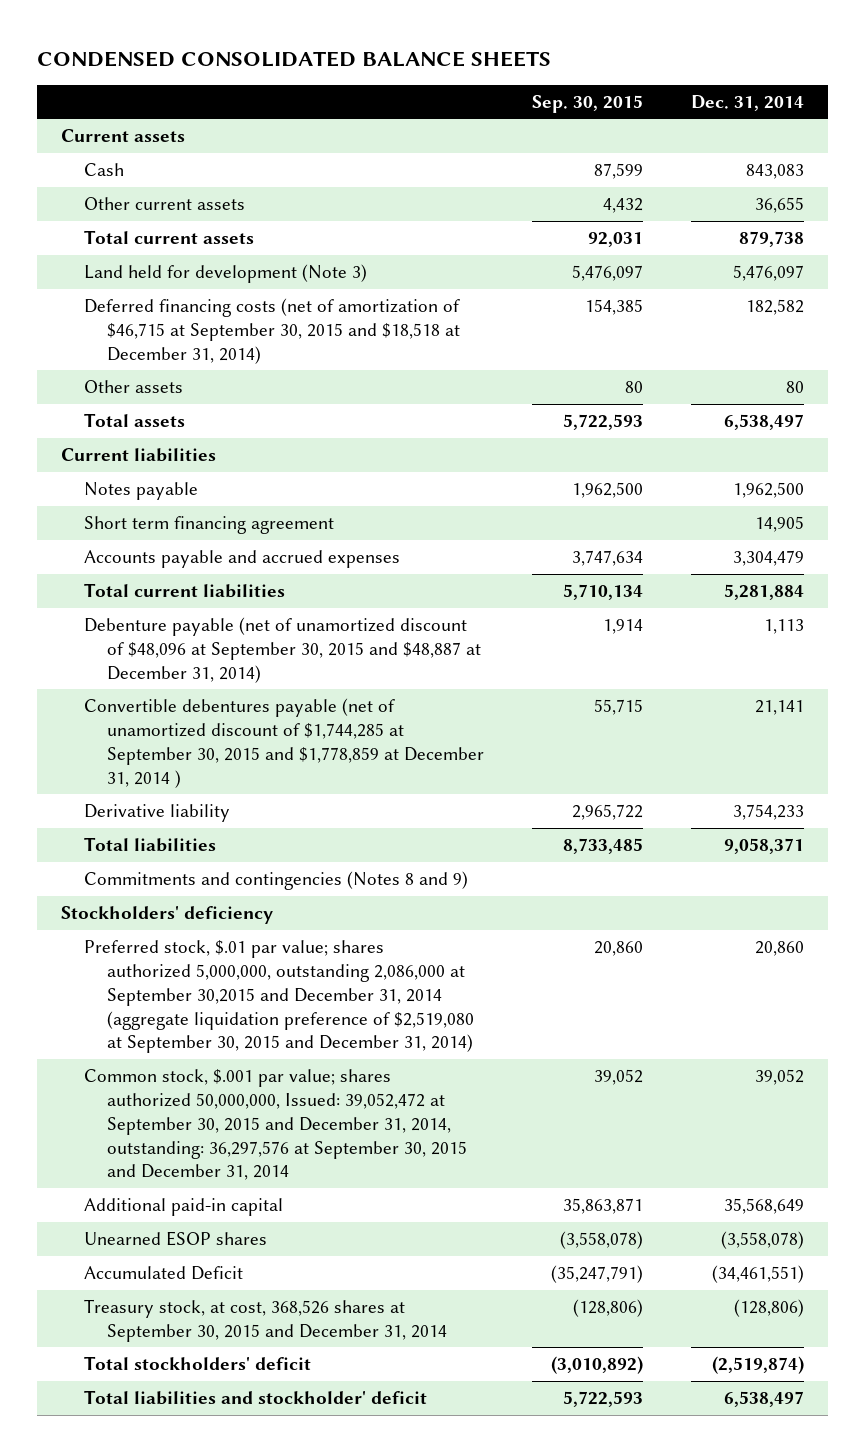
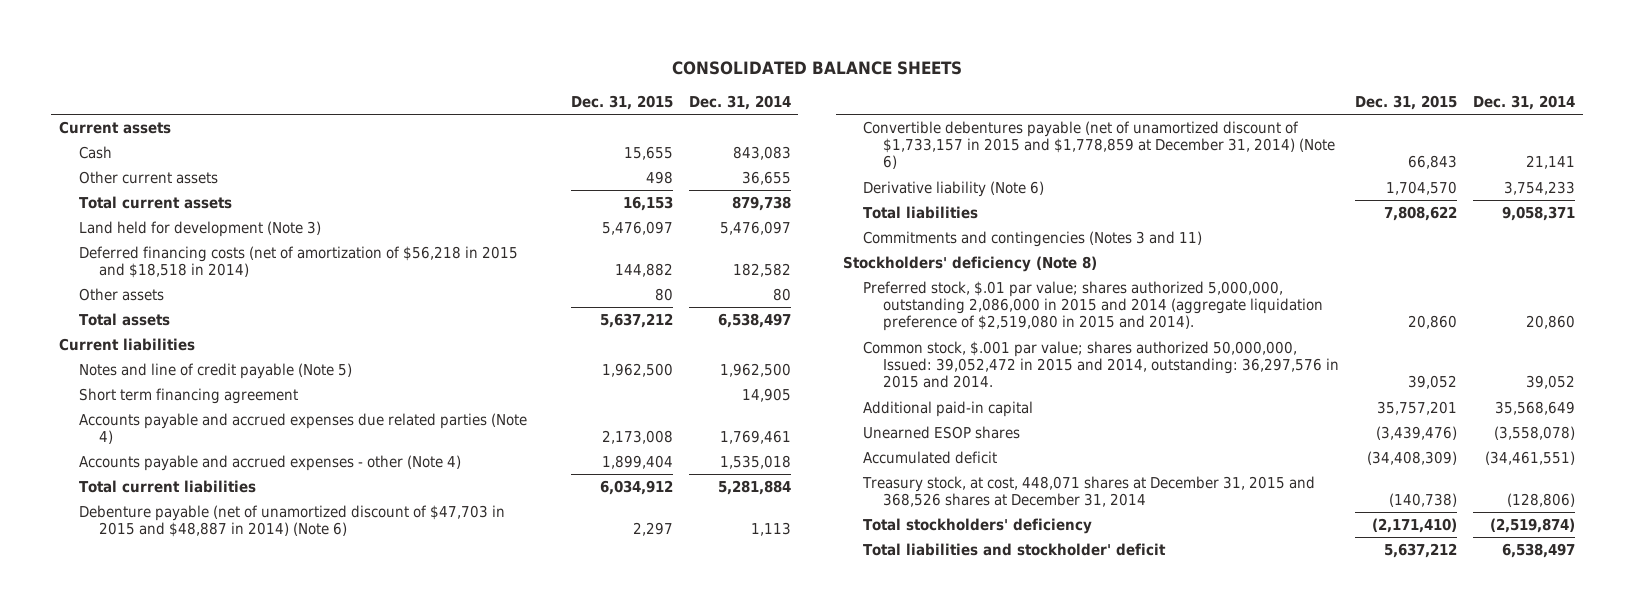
- CONDENSED CONSOLIDATED BALANCE SHEETS
+ CONSOLIDATED BALANCE SHEETS
- | Sep. 30, 2015 | Dec. 31, 2014
+ | Dec. 31, 2015 | Dec. 31, 2014
- Deferred financing costs (net of amortization of $46,715 at September 30, 2015 and $18,518 at December 31, 2014) | 154,385 | 182,582
+ Deferred financing costs (net of amortization of $56,218 in 2015 and $18,518 in 2014) | 144,882 | 182,582
- Notes payable | 1,962,500 | 1,962,500
+ Notes and line of credit payable (Note 5) | 1,962,500 | 1,962,500
- Accounts payable and accrued expenses | 3,747,634 | 3,304,479
+ Accounts payable and accrued expenses due related parties (Note 4) | 2,173,008 | 1,769,461
+ Accounts payable and accrued expenses - other (Note 4) | 1,899,404 | 1,535,018
- Debenture payable (net of unamortized discount of $48,096 at September 30, 2015 and $48,887 at December 31, 2014) | 1,914 | 1,113
- Convertible debentures payable (net of unamortized discount of $1,744,285 at September 30, 2015 and $1,778,859 at December 31, 2014 ) | 55,715 | 21,141
- Derivative liability | 2,965,722 | 3,754,233
+ Debenture payable (net of unamortized discount of $47,703 in 2015 and $48,887 in 2014) (Note 6) | 2,297 | 1,113
+ Convertible debentures payable (net of unamortized discount of $1,733,157 in 2015 and $1,778,859 at December 31, 2014) (Note 6) | 66,843 | 21,141
+ Derivative liability (Note 6) | 1,704,570 | 3,754,233
- Commitments and contingencies (Notes 8 and 9)
- Stockholders' deficiency
- Preferred stock, $.01 par value; shares authorized 5,000,000, outstanding 2,086,000 at September 30,2015 and December 31, 2014 (aggregate liquidation preference of $2,519,080 at September 30, 2015 and December 31, 2014) | 20,860 | 20,860
- Common stock, $.001 par value; shares authorized 50,000,000, Issued: 39,052,472 at September 30, 2015 and December 31, 2014, outstanding: 36,297,576 at September 30, 2015 and December 31, 2014 | 39,052 | 39,052
+ Commitments and contingencies (Notes 3 and 11)
+ Stockholders' deficiency (Note 8)
+ Preferred stock, $.01 par value; shares authorized 5,000,000, outstanding 2,086,000 in 2015 and 2014 (aggregate liquidation preference of $2,519,080 in 2015 and 2014). | 20,860 | 20,860
+ Common stock, $.001 par value; shares authorized 50,000,000, Issued: 39,052,472 in 2015 and 2014, outstanding: 36,297,576 in 2015 and 2014. | 39,052 | 39,052
- Accumulated Deficit | (35,247,791) | (34,461,551)
- Treasury stock, at cost, 368,526 shares at September 30, 2015 and December 31, 2014 | (128,806) | (128,806)
- Total stockholders' deficit | (3,010,892) | (2,519,874)
+ Accumulated deficit | (34,408,309) | (34,461,551)
+ Treasury stock, at cost, 448,071 shares at December 31, 2015 and 368,526 shares at December 31, 2014 | (140,738) | (128,806)
+ Total stockholders' deficiency | (2,171,410) | (2,519,874)

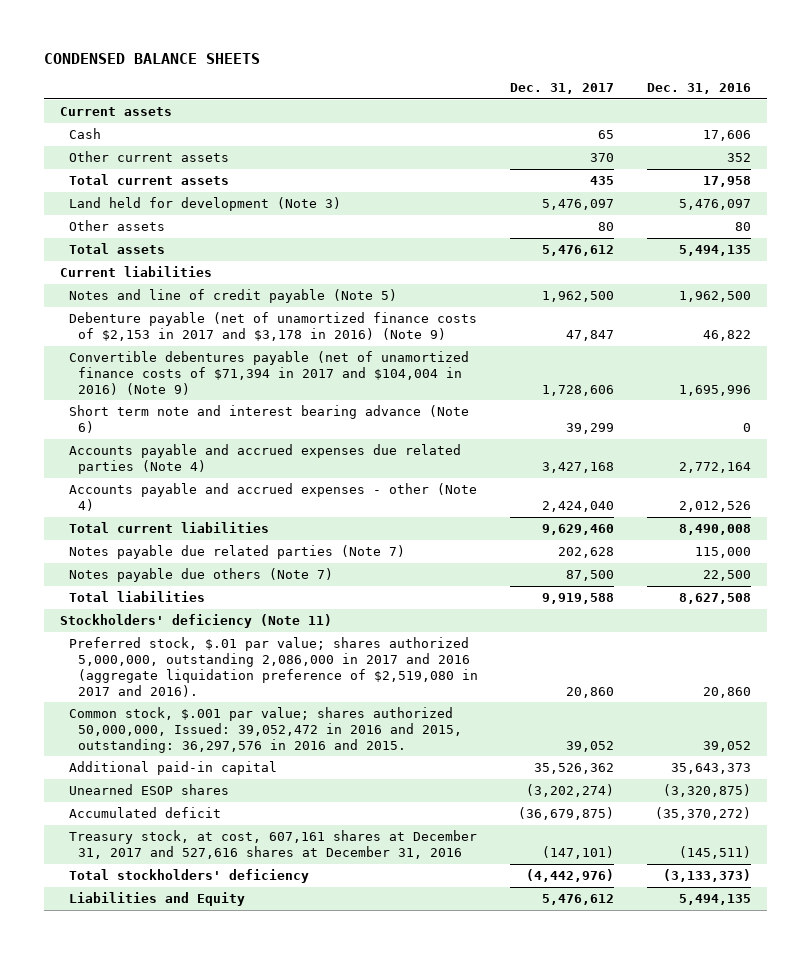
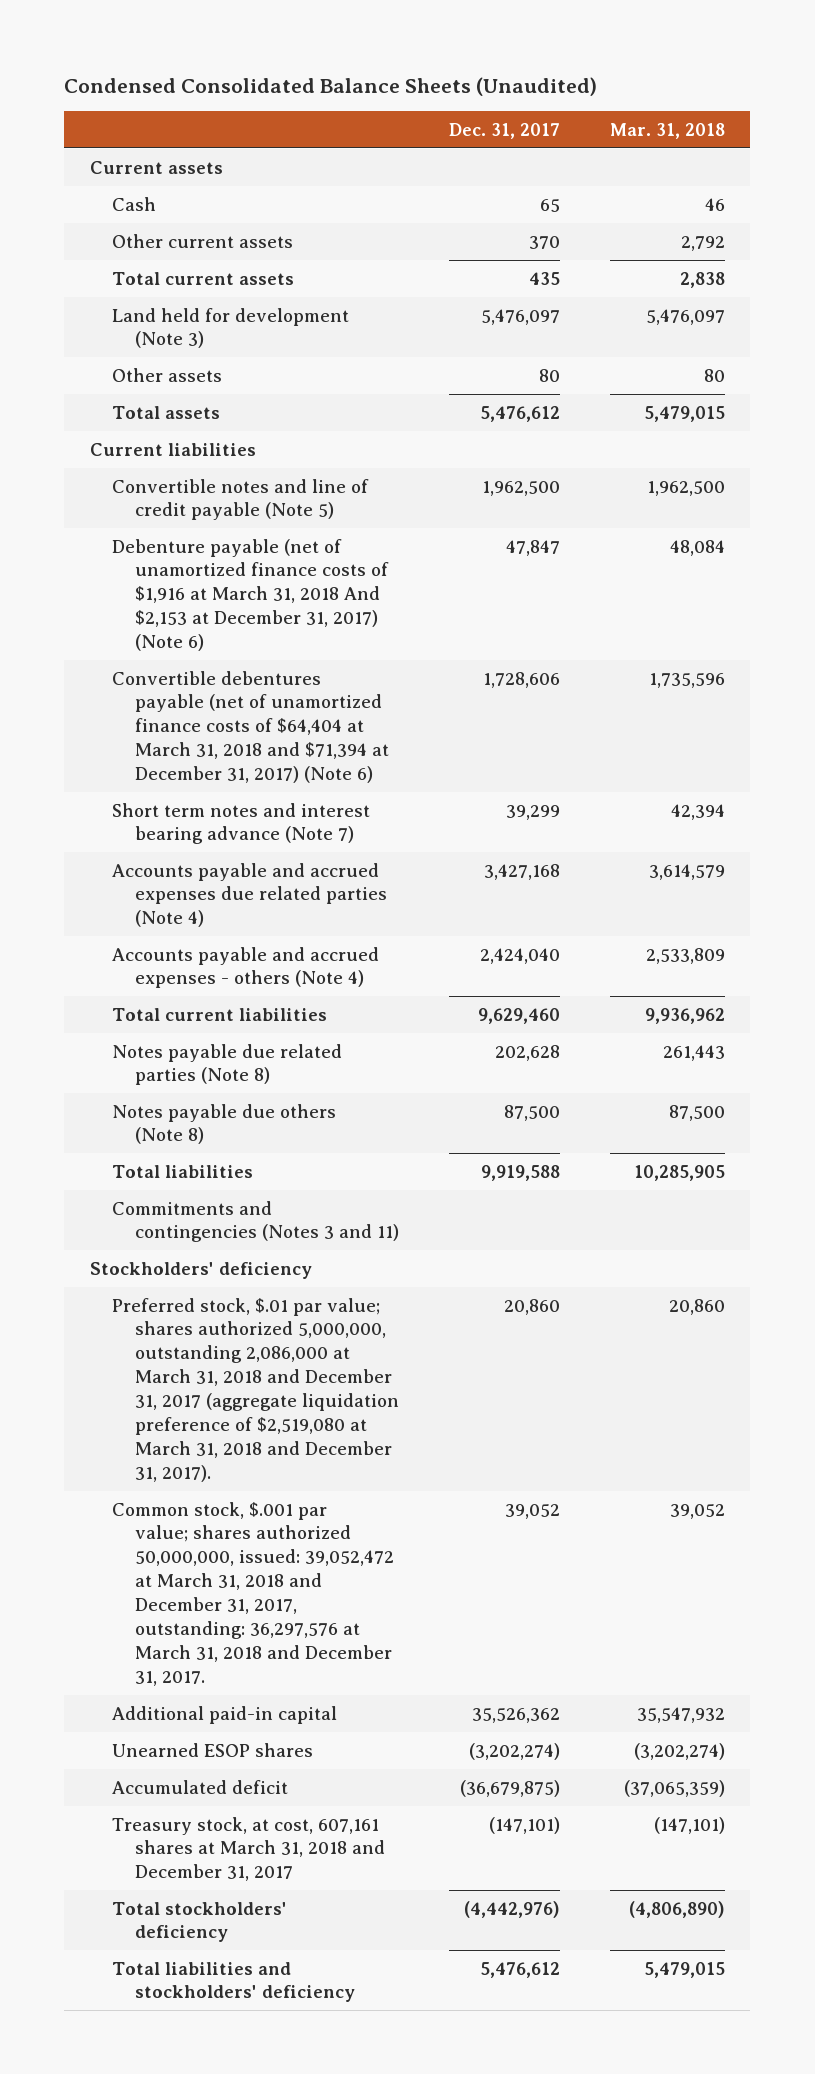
- CONDENSED BALANCE SHEETS
+ Condensed Consolidated Balance Sheets (Unaudited)
- | Dec. 31, 2017 | Dec. 31, 2016
+ | Dec. 31, 2017 | Mar. 31, 2018
- Notes and line of credit payable (Note 5) | 1,962,500 | 1,962,500
- Debenture payable (net of unamortized finance costs of $2,153 in 2017 and $3,178 in 2016) (Note 9) | 47,847 | 46,822
- Convertible debentures payable (net of unamortized finance costs of $71,394 in 2017 and $104,004 in 2016) (Note 9) | 1,728,606 | 1,695,996
- Short term note and interest bearing advance (Note 6) | 39,299 | 0
+ Convertible notes and line of credit payable (Note 5) | 1,962,500 | 1,962,500
+ Debenture payable (net of unamortized finance costs of $1,916 at March 31, 2018 And $2,153 at December 31, 2017) (Note 6) | 47,847 | 48,084
+ Convertible debentures payable (net of unamortized finance costs of $64,404 at March 31, 2018 and $71,394 at December 31, 2017) (Note 6) | 1,728,606 | 1,735,596
+ Short term notes and interest bearing advance (Note 7) | 39,299 | 42,394
- Accounts payable and accrued expenses - other (Note 4) | 2,424,040 | 2,012,526
+ Accounts payable and accrued expenses - others (Note 4) | 2,424,040 | 2,533,809
- Notes payable due related parties (Note 7) | 202,628 | 115,000
- Notes payable due others (Note 7) | 87,500 | 22,500
+ Notes payable due related parties (Note 8) | 202,628 | 261,443
+ Notes payable due others (Note 8) | 87,500 | 87,500
- Stockholders' deficiency (Note 11)
- Preferred stock, $.01 par value; shares authorized 5,000,000, outstanding 2,086,000 in 2017 and 2016 (aggregate liquidation preference of $2,519,080 in 2017 and 2016). | 20,860 | 20,860
- Common stock, $.001 par value; shares authorized 50,000,000, Issued: 39,052,472 in 2016 and 2015, outstanding: 36,297,576 in 2016 and 2015. | 39,052 | 39,052
+ Commitments and contingencies (Notes 3 and 11)
+ Stockholders' deficiency
+ Preferred stock, $.01 par value; shares authorized 5,000,000, outstanding 2,086,000 at March 31, 2018 and December 31, 2017 (aggregate liquidation preference of $2,519,080 at March 31, 2018 and December 31, 2017). | 20,860 | 20,860
+ Common stock, $.001 par value; shares authorized 50,000,000, issued: 39,052,472 at March 31, 2018 and December 31, 2017, outstanding: 36,297,576 at March 31, 2018 and December 31, 2017. | 39,052 | 39,052
- Treasury stock, at cost, 607,161 shares at December 31, 2017 and 527,616 shares at December 31, 2016 | (147,101) | (145,511)
+ Treasury stock, at cost, 607,161 shares at March 31, 2018 and December 31, 2017 | (147,101) | (147,101)
- Liabilities and Equity | 5,476,612 | 5,494,135
+ Total liabilities and stockholders' deficiency | 5,476,612 | 5,479,015

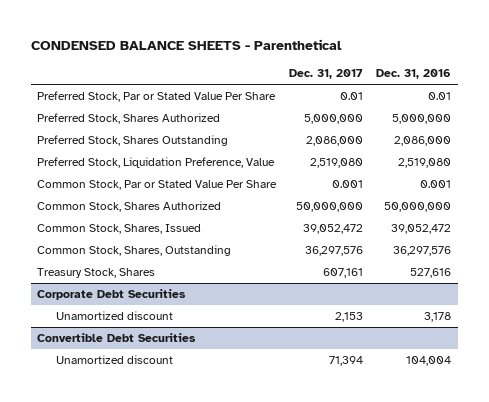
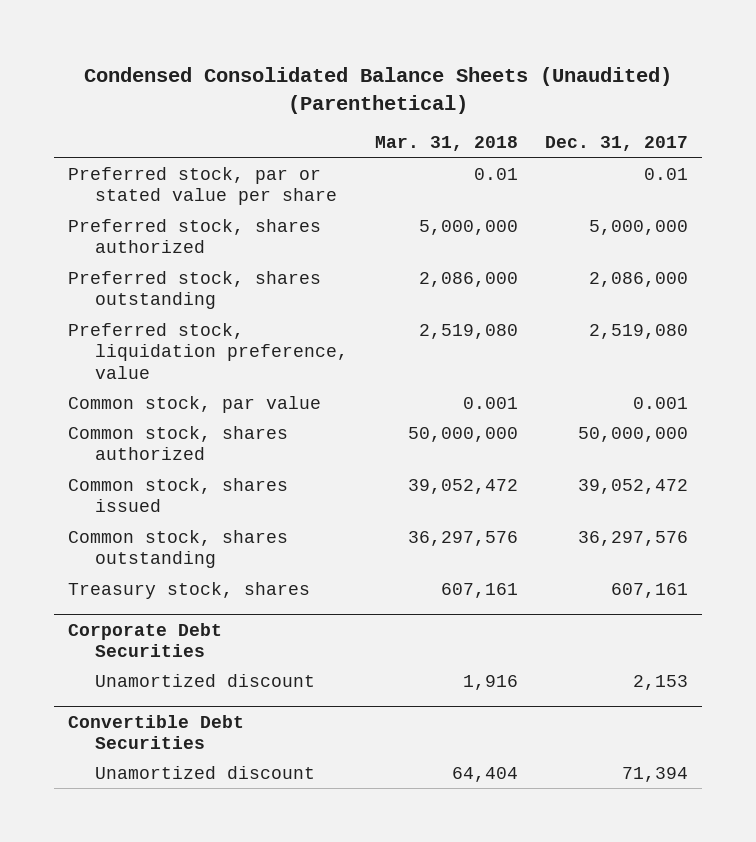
- CONDENSED BALANCE SHEETS - Parenthetical
+ Condensed Consolidated Balance Sheets (Unaudited) (Parenthetical)
- | Dec. 31, 2017 | Dec. 31, 2016
+ | Mar. 31, 2018 | Dec. 31, 2017
- Preferred Stock, Par or Stated Value Per Share | 0.01 | 0.01
- Preferred Stock, Shares Authorized | 5,000,000 | 5,000,000
- Preferred Stock, Shares Outstanding | 2,086,000 | 2,086,000
- Preferred Stock, Liquidation Preference, Value | 2,519,080 | 2,519,080
- Common Stock, Par or Stated Value Per Share | 0.001 | 0.001
- Common Stock, Shares Authorized | 50,000,000 | 50,000,000
- Common Stock, Shares, Issued | 39,052,472 | 39,052,472
- Common Stock, Shares, Outstanding | 36,297,576 | 36,297,576
- Treasury Stock, Shares | 607,161 | 527,616
+ Preferred stock, par or stated value per share | 0.01 | 0.01
+ Preferred stock, shares authorized | 5,000,000 | 5,000,000
+ Preferred stock, shares outstanding | 2,086,000 | 2,086,000
+ Preferred stock, liquidation preference, value | 2,519,080 | 2,519,080
+ Common stock, par value | 0.001 | 0.001
+ Common stock, shares authorized | 50,000,000 | 50,000,000
+ Common stock, shares issued | 39,052,472 | 39,052,472
+ Common stock, shares outstanding | 36,297,576 | 36,297,576
+ Treasury stock, shares | 607,161 | 607,161

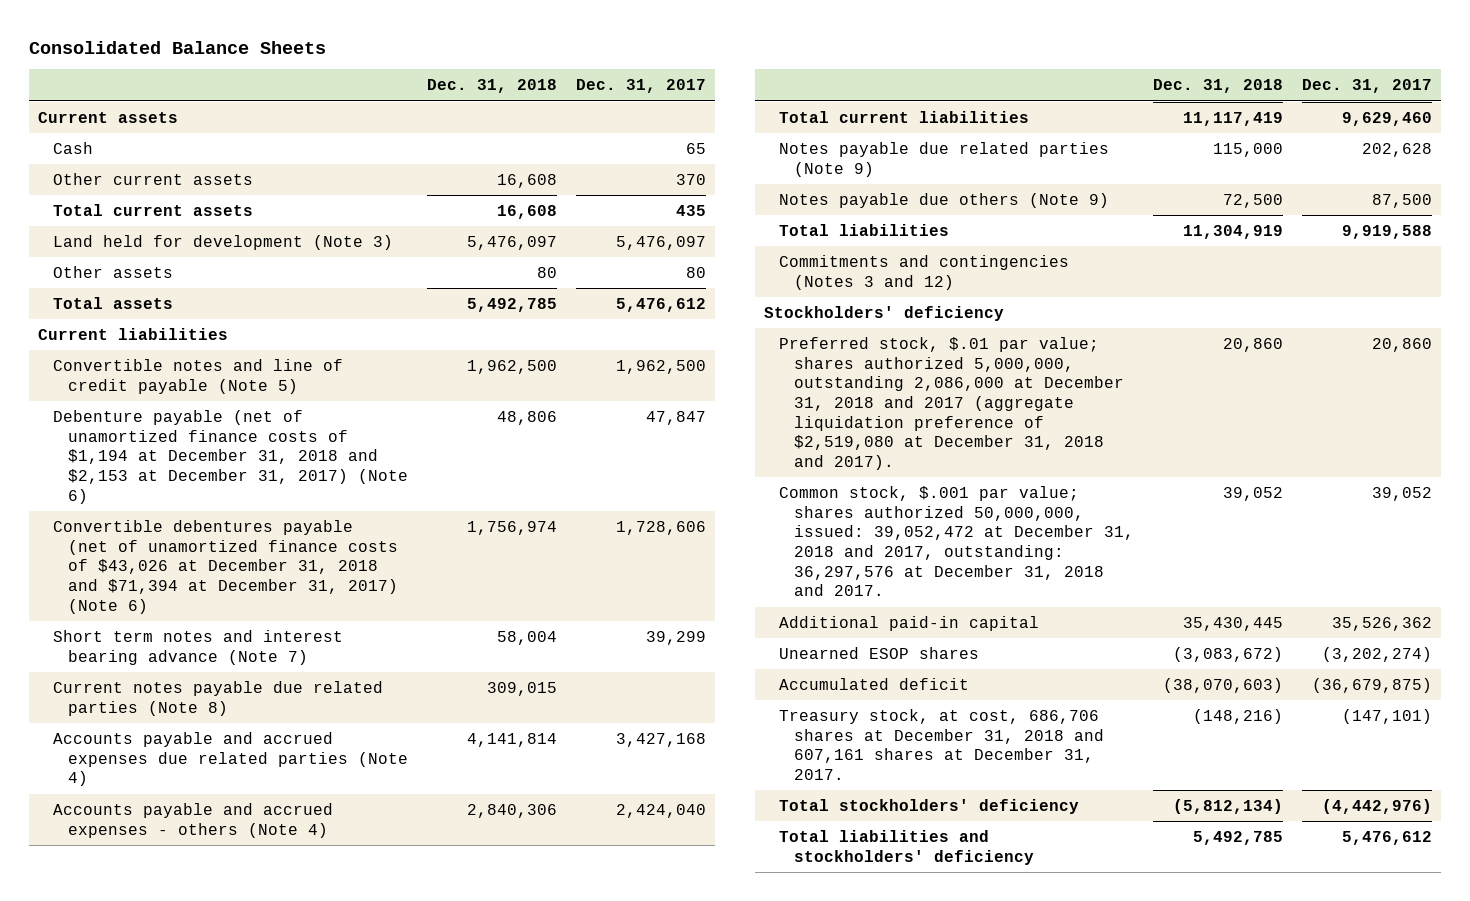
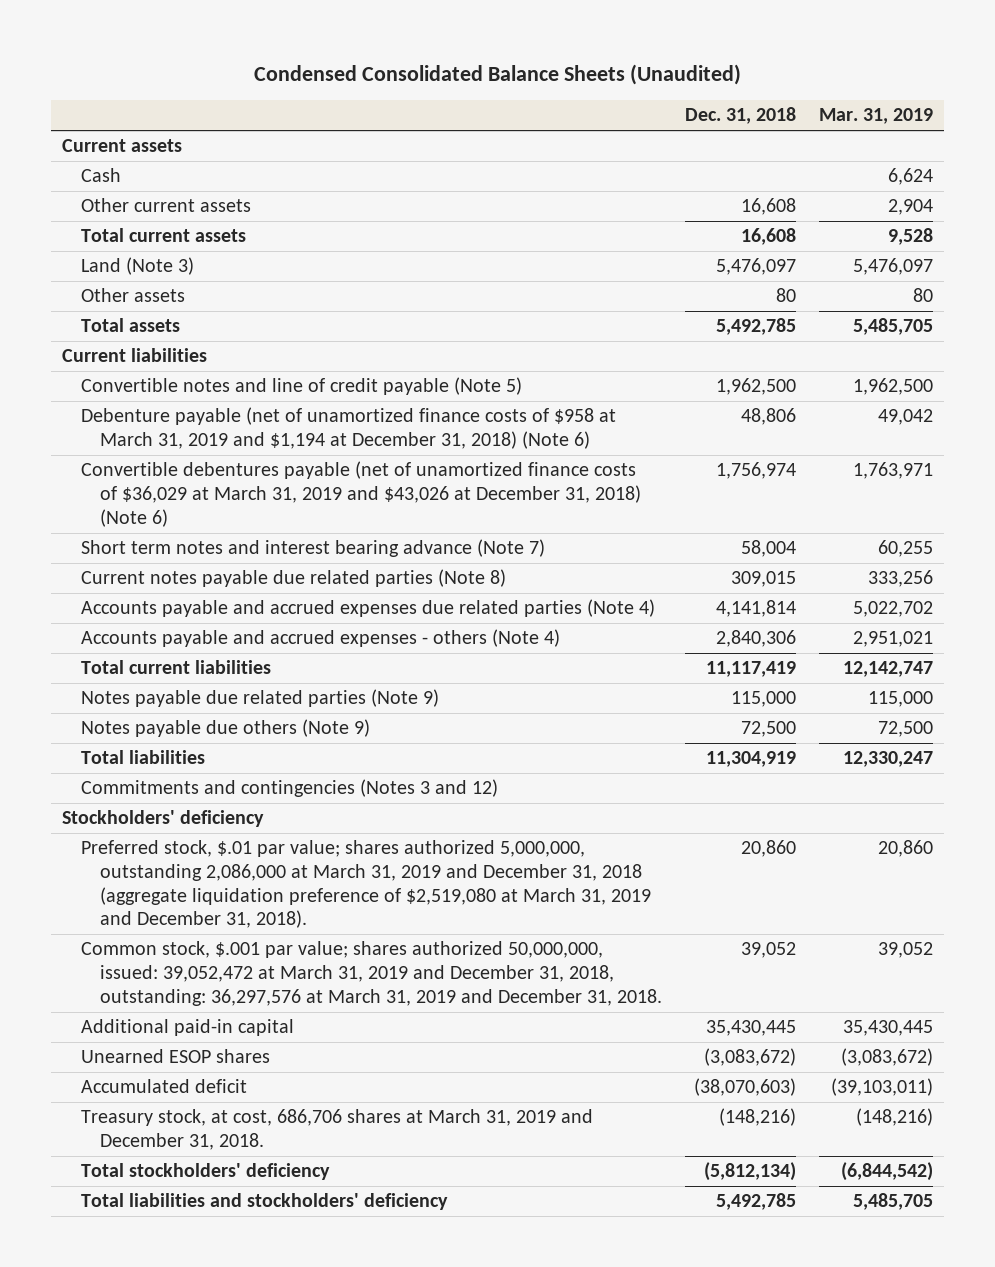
- Consolidated Balance Sheets
+ Condensed Consolidated Balance Sheets (Unaudited)
- | Dec. 31, 2018 | Dec. 31, 2017
+ | Dec. 31, 2018 | Mar. 31, 2019
- Land held for development (Note 3) | 5,476,097 | 5,476,097
+ Land (Note 3) | 5,476,097 | 5,476,097
- Debenture payable (net of unamortized finance costs of $1,194 at December 31, 2018 and $2,153 at December 31, 2017) (Note 6) | 48,806 | 47,847
- Convertible debentures payable (net of unamortized finance costs of $43,026 at December 31, 2018 and $71,394 at December 31, 2017) (Note 6) | 1,756,974 | 1,728,606
+ Debenture payable (net of unamortized finance costs of $958 at March 31, 2019 and $1,194 at December 31, 2018) (Note 6) | 48,806 | 49,042
+ Convertible debentures payable (net of unamortized finance costs of $36,029 at March 31, 2019 and $43,026 at December 31, 2018) (Note 6) | 1,756,974 | 1,763,971
- Preferred stock, $.01 par value; shares authorized 5,000,000, outstanding 2,086,000 at December 31, 2018 and 2017 (aggregate liquidation preference of $2,519,080 at December 31, 2018 and 2017). | 20,860 | 20,860
- Common stock, $.001 par value; shares authorized 50,000,000, issued: 39,052,472 at December 31, 2018 and 2017, outstanding: 36,297,576 at December 31, 2018 and 2017. | 39,052 | 39,052
+ Preferred stock, $.01 par value; shares authorized 5,000,000, outstanding 2,086,000 at March 31, 2019 and December 31, 2018 (aggregate liquidation preference of $2,519,080 at March 31, 2019 and December 31, 2018). | 20,860 | 20,860
+ Common stock, $.001 par value; shares authorized 50,000,000, issued: 39,052,472 at March 31, 2019 and December 31, 2018, outstanding: 36,297,576 at March 31, 2019 and December 31, 2018. | 39,052 | 39,052
- Treasury stock, at cost, 686,706 shares at December 31, 2018 and 607,161 shares at December 31, 2017. | (148,216) | (147,101)
+ Treasury stock, at cost, 686,706 shares at March 31, 2019 and December 31, 2018. | (148,216) | (148,216)

